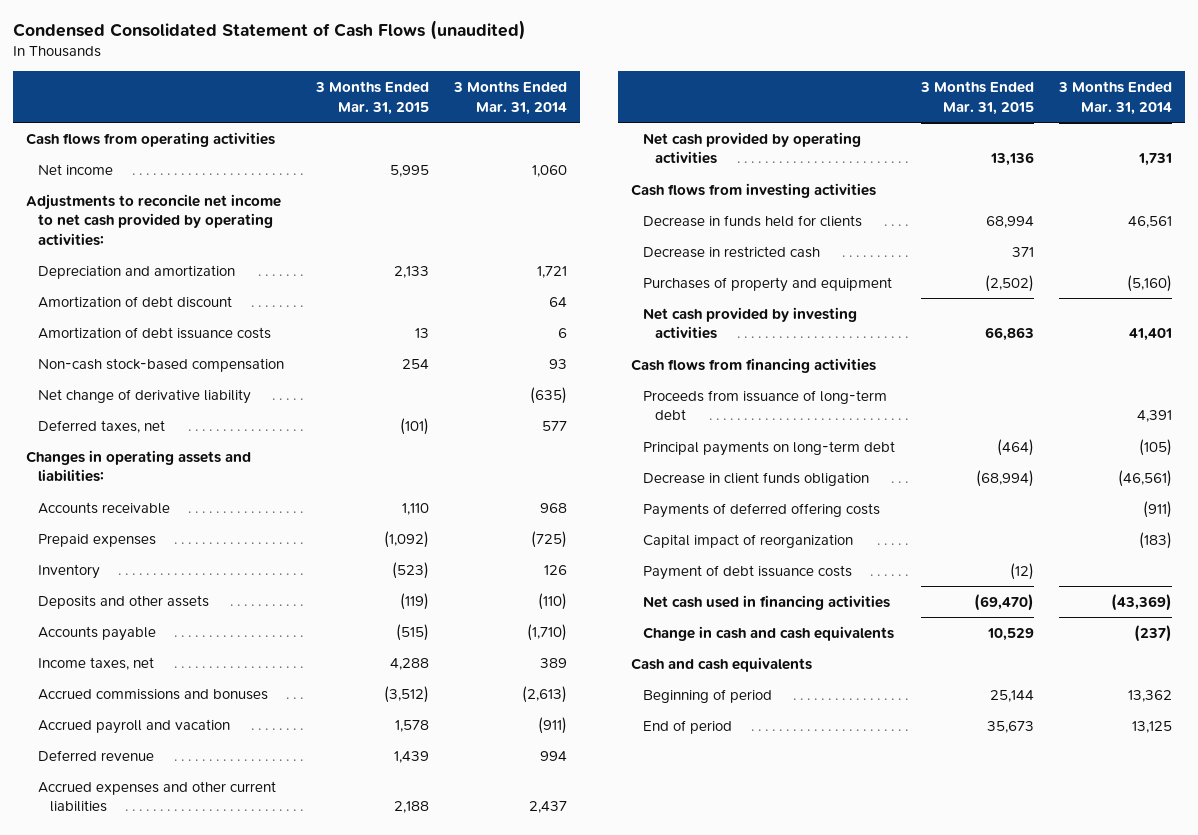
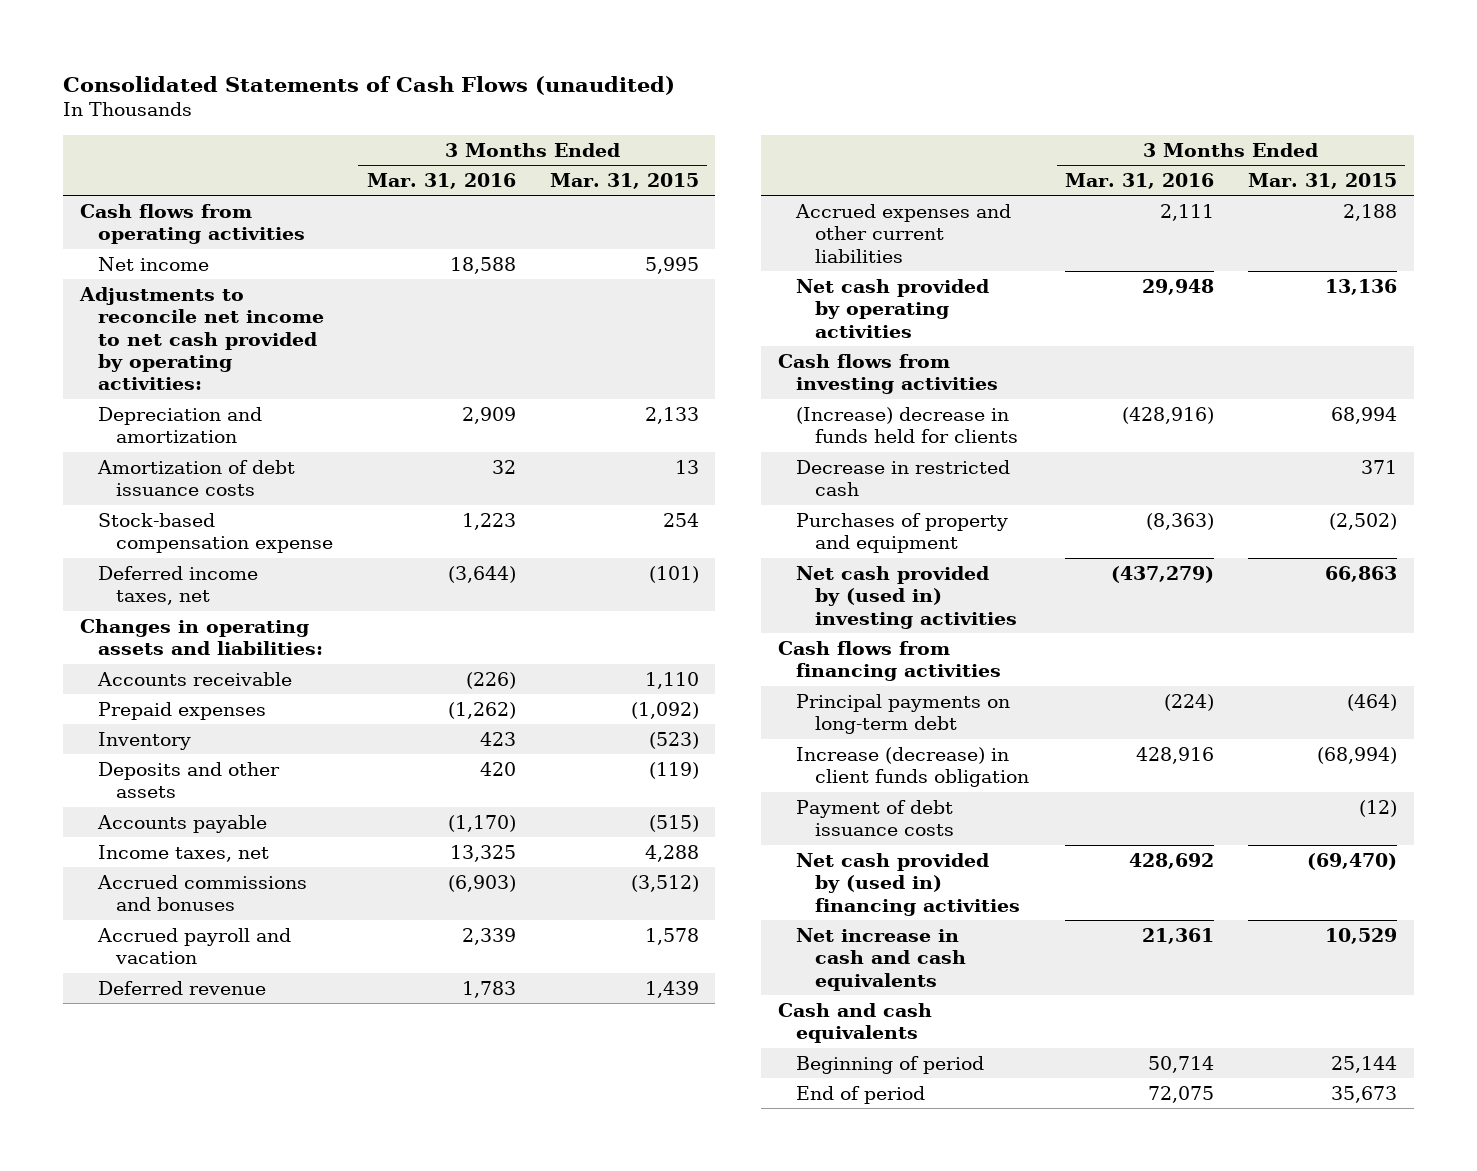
- Condensed Consolidated Statement of Cash Flows (unaudited)
+ Consolidated Statements of Cash Flows (unaudited)
- | 3 Months Ended Mar. 31, 2015 | 3 Months Ended Mar. 31, 2014
+ | 3 Months Ended Mar. 31, 2016 | 3 Months Ended Mar. 31, 2015
- Amortization of debt discount | | 64
- Non-cash stock-based compensation | 254 | 93
- Net change of derivative liability | | (635)
- Deferred taxes, net | (101) | 577
+ Stock-based compensation expense | 1,223 | 254
+ Deferred income taxes, net | (3,644) | (101)
- Decrease in funds held for clients | 68,994 | 46,561
+ (Increase) decrease in funds held for clients | (428,916) | 68,994
- Net cash provided by investing activities | 66,863 | 41,401
+ Net cash provided by (used in) investing activities | (437,279) | 66,863
- Proceeds from issuance of long-term debt | | 4,391
- Decrease in client funds obligation | (68,994) | (46,561)
- Payments of deferred offering costs | | (911)
- Capital impact of reorganization | | (183)
+ Increase (decrease) in client funds obligation | 428,916 | (68,994)
- Net cash used in financing activities | (69,470) | (43,369)
- Change in cash and cash equivalents | 10,529 | (237)
+ Net cash provided by (used in) financing activities | 428,692 | (69,470)
+ Net increase in cash and cash equivalents | 21,361 | 10,529

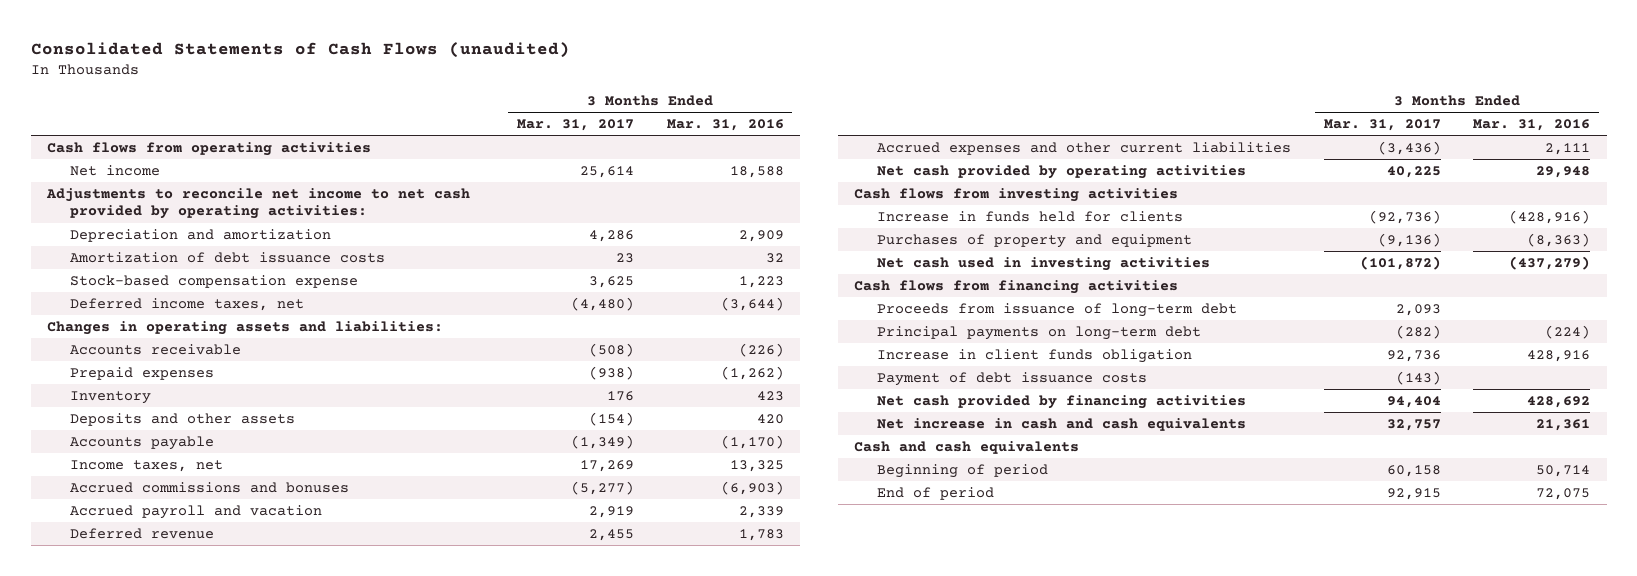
- | 3 Months Ended Mar. 31, 2016 | 3 Months Ended Mar. 31, 2015
+ | 3 Months Ended Mar. 31, 2017 | 3 Months Ended Mar. 31, 2016
- (Increase) decrease in funds held for clients | (428,916) | 68,994
- Decrease in restricted cash | | 371
+ Increase in funds held for clients | (92,736) | (428,916)
- Net cash provided by (used in) investing activities | (437,279) | 66,863
+ Net cash used in investing activities | (101,872) | (437,279)
+ Proceeds from issuance of long-term debt | 2,093 |
- Increase (decrease) in client funds obligation | 428,916 | (68,994)
+ Increase in client funds obligation | 92,736 | 428,916
- Net cash provided by (used in) financing activities | 428,692 | (69,470)
+ Net cash provided by financing activities | 94,404 | 428,692

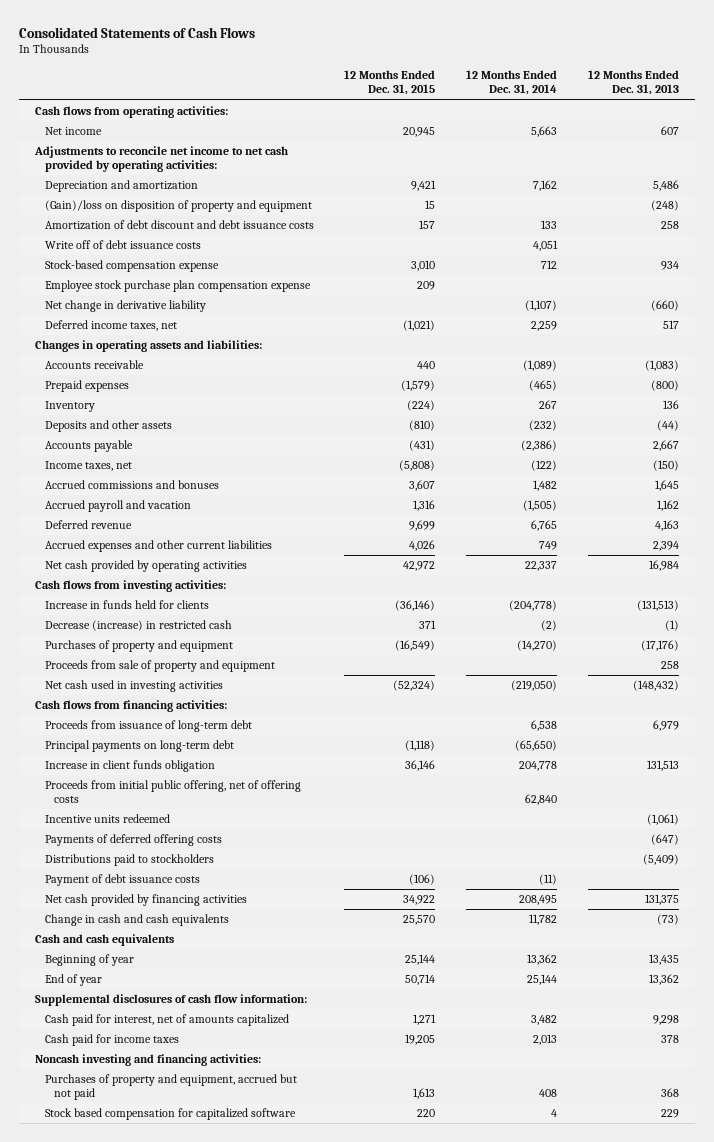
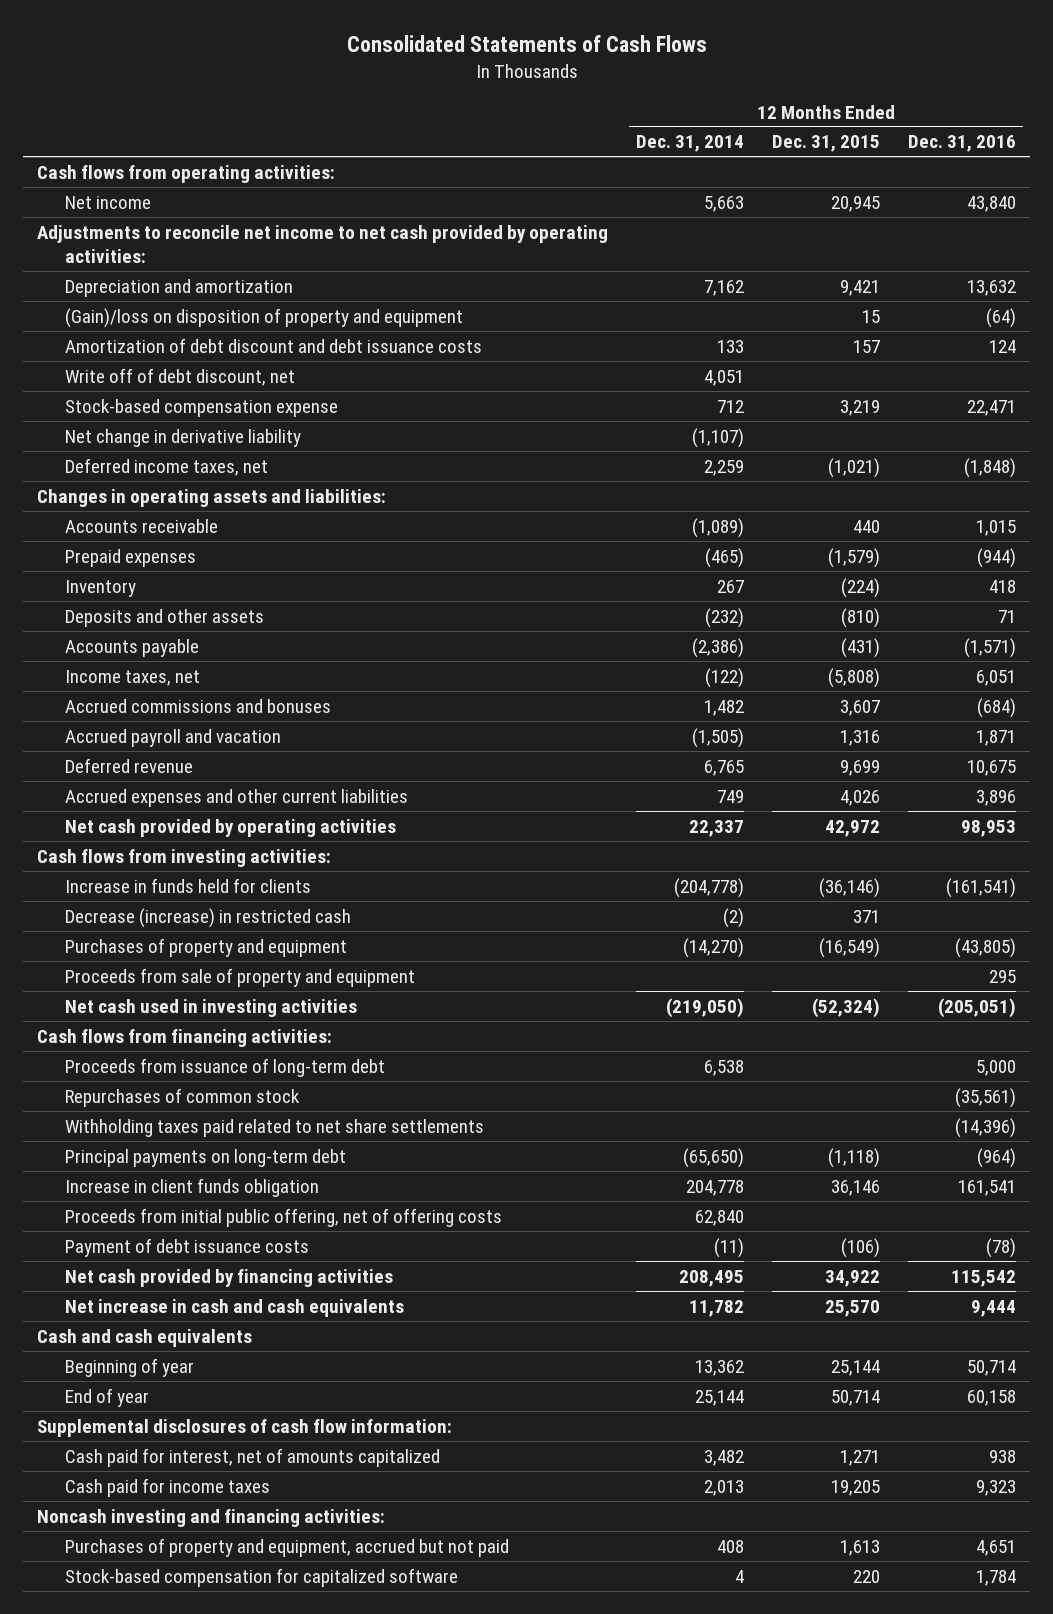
- | 12 Months Ended Dec. 31, 2015 | 12 Months Ended Dec. 31, 2014 | 12 Months Ended Dec. 31, 2013
+ | 12 Months Ended Dec. 31, 2014 | 12 Months Ended Dec. 31, 2015 | 12 Months Ended Dec. 31, 2016
- Write off of debt issuance costs | | 4,051 |
- Stock-based compensation expense | 3,010 | 712 | 934
- Employee stock purchase plan compensation expense | 209 | |
+ Write off of debt discount, net | 4,051 | |
+ Stock-based compensation expense | 712 | 3,219 | 22,471
+ Repurchases of common stock | | | (35,561)
+ Withholding taxes paid related to net share settlements | | | (14,396)
- Incentive units redeemed | | | (1,061)
- Payments of deferred offering costs | | | (647)
- Distributions paid to stockholders | | | (5,409)
- Change in cash and cash equivalents | 25,570 | 11,782 | (73)
+ Net increase in cash and cash equivalents | 11,782 | 25,570 | 9,444
- Stock based compensation for capitalized software | 220 | 4 | 229
+ Stock-based compensation for capitalized software | 4 | 220 | 1,784

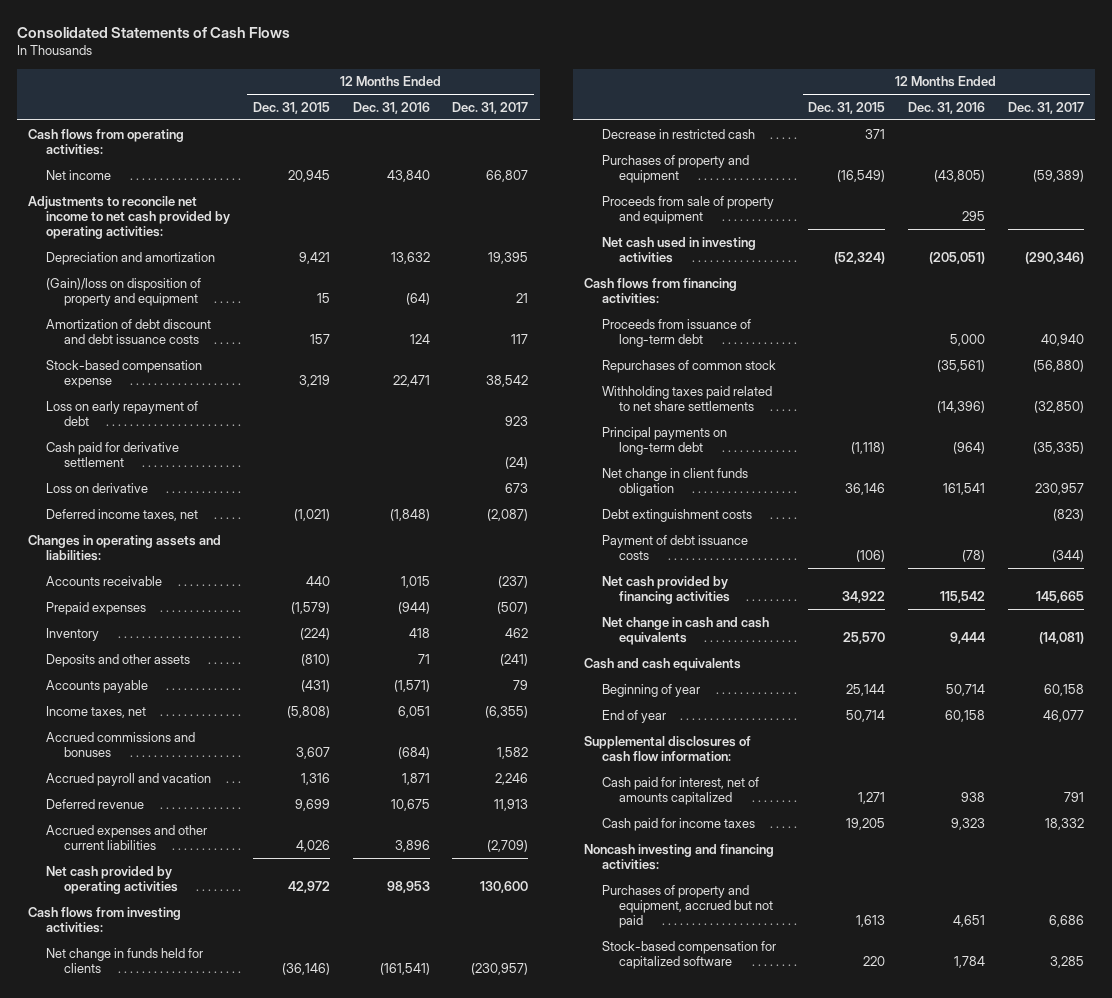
- | 12 Months Ended Dec. 31, 2014 | 12 Months Ended Dec. 31, 2015 | 12 Months Ended Dec. 31, 2016
+ | 12 Months Ended Dec. 31, 2015 | 12 Months Ended Dec. 31, 2016 | 12 Months Ended Dec. 31, 2017
- Write off of debt discount, net | 4,051 | |
- Net change in derivative liability | (1,107) | |
+ Loss on early repayment of debt | | | 923
+ Cash paid for derivative settlement | | | (24)
+ Loss on derivative | | | 673
- Increase in funds held for clients | (204,778) | (36,146) | (161,541)
- Decrease (increase) in restricted cash | (2) | 371 |
+ Net change in funds held for clients | (36,146) | (161,541) | (230,957)
+ Decrease in restricted cash | 371 | |
- Increase in client funds obligation | 204,778 | 36,146 | 161,541
- Proceeds from initial public offering, net of offering costs | 62,840 | |
+ Net change in client funds obligation | 36,146 | 161,541 | 230,957
+ Debt extinguishment costs | | | (823)
- Net increase in cash and cash equivalents | 11,782 | 25,570 | 9,444
+ Net change in cash and cash equivalents | 25,570 | 9,444 | (14,081)

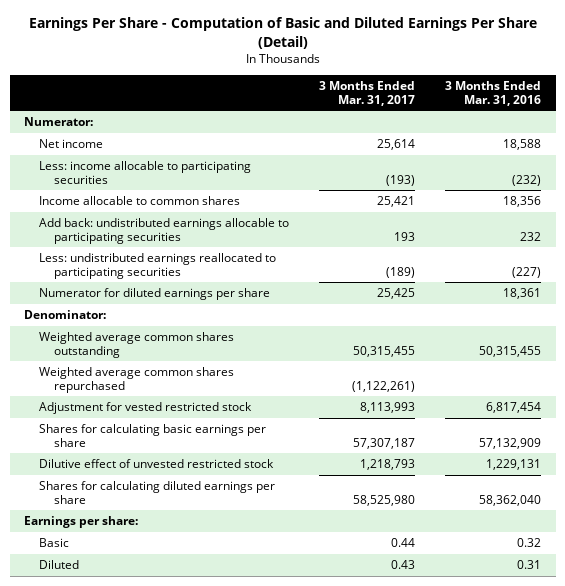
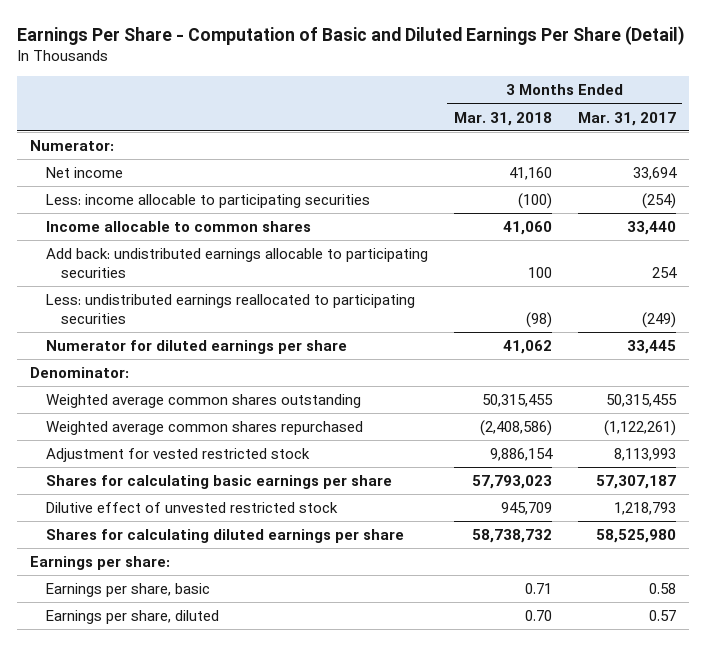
- | 3 Months Ended Mar. 31, 2017 | 3 Months Ended Mar. 31, 2016
+ | 3 Months Ended Mar. 31, 2018 | 3 Months Ended Mar. 31, 2017
- Net income | 25,614 | 18,588
- Less: income allocable to participating securities | (193) | (232)
- Income allocable to common shares | 25,421 | 18,356
- Add back: undistributed earnings allocable to participating securities | 193 | 232
- Less: undistributed earnings reallocated to participating securities | (189) | (227)
- Numerator for diluted earnings per share | 25,425 | 18,361
+ Net income | 41,160 | 33,694
+ Less: income allocable to participating securities | (100) | (254)
+ Income allocable to common shares | 41,060 | 33,440
+ Add back: undistributed earnings allocable to participating securities | 100 | 254
+ Less: undistributed earnings reallocated to participating securities | (98) | (249)
+ Numerator for diluted earnings per share | 41,062 | 33,445
- Basic | 0.44 | 0.32
- Diluted | 0.43 | 0.31
+ Earnings per share, basic | 0.71 | 0.58
+ Earnings per share, diluted | 0.70 | 0.57

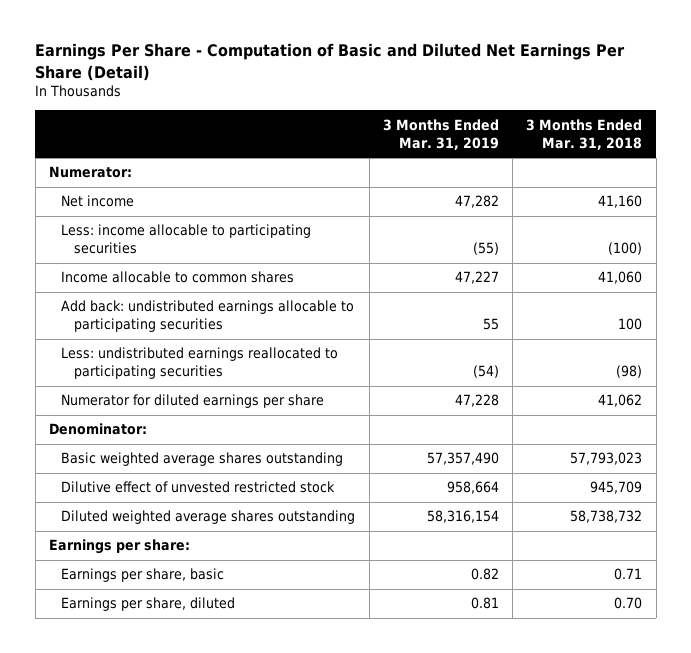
- Earnings Per Share - Computation of Basic and Diluted Earnings Per Share (Detail)
+ Earnings Per Share - Computation of Basic and Diluted Net Earnings Per Share (Detail)
- | 3 Months Ended Mar. 31, 2018 | 3 Months Ended Mar. 31, 2017
+ | 3 Months Ended Mar. 31, 2019 | 3 Months Ended Mar. 31, 2018
- Weighted average common shares outstanding | 50,315,455 | 50,315,455
- Weighted average common shares repurchased | (2,408,586) | (1,122,261)
- Adjustment for vested restricted stock | 9,886,154 | 8,113,993
- Shares for calculating basic earnings per share | 57,793,023 | 57,307,187
+ Basic weighted average shares outstanding | 57,357,490 | 57,793,023
- Shares for calculating diluted earnings per share | 58,738,732 | 58,525,980
+ Diluted weighted average shares outstanding | 58,316,154 | 58,738,732

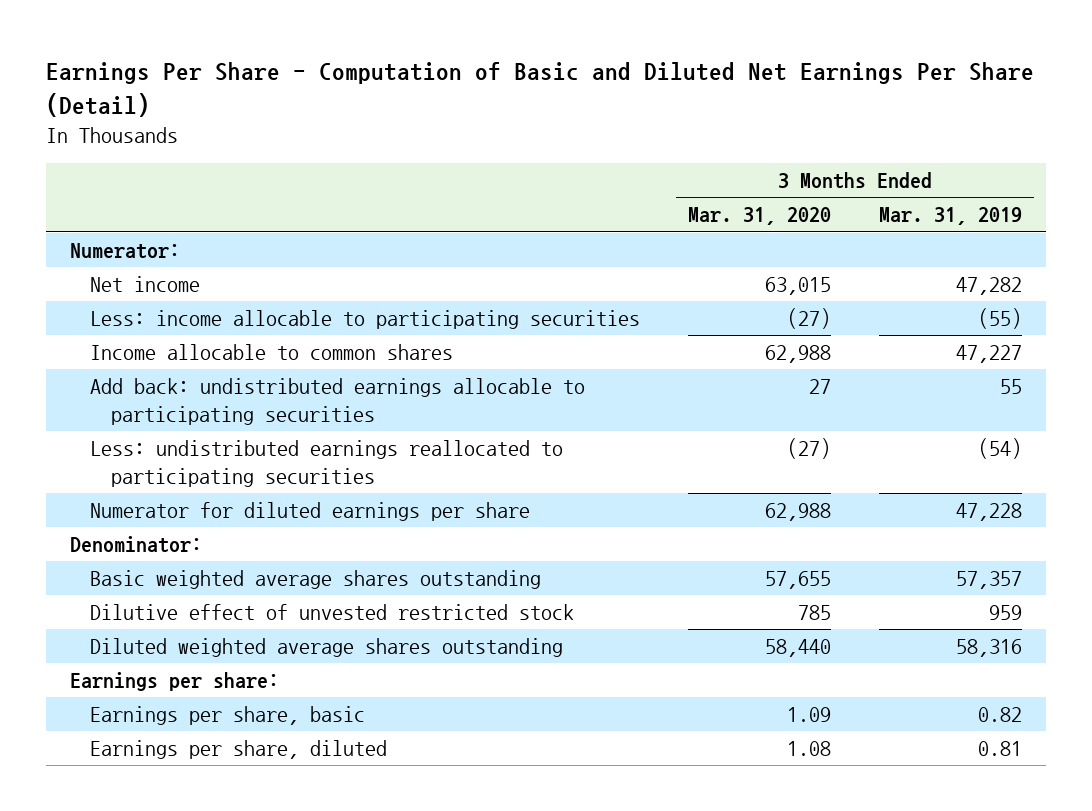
- | 3 Months Ended Mar. 31, 2019 | 3 Months Ended Mar. 31, 2018
+ | 3 Months Ended Mar. 31, 2020 | 3 Months Ended Mar. 31, 2019
- Basic weighted average shares outstanding | 57,357,490 | 57,793,023
- Dilutive effect of unvested restricted stock | 958,664 | 945,709
- Diluted weighted average shares outstanding | 58,316,154 | 58,738,732
+ Basic weighted average shares outstanding | 57,655 | 57,357
+ Dilutive effect of unvested restricted stock | 785 | 959
+ Diluted weighted average shares outstanding | 58,440 | 58,316

